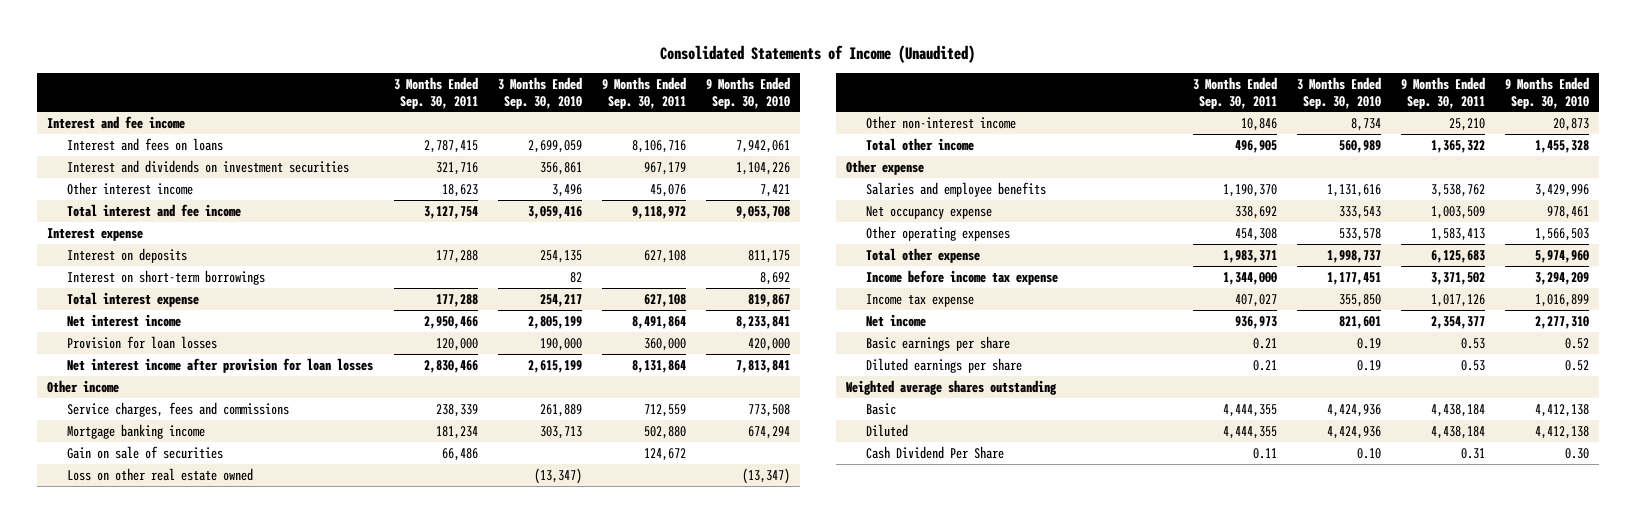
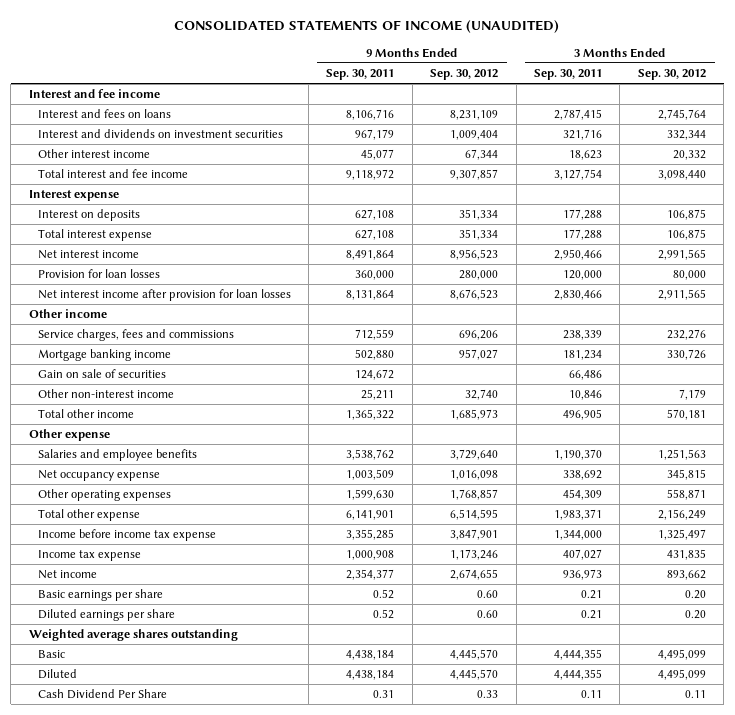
- Consolidated Statements of Income (Unaudited)
+ CONSOLIDATED STATEMENTS OF INCOME (UNAUDITED)
- | 3 Months Ended Sep. 30, 2011 | 3 Months Ended Sep. 30, 2010 | 9 Months Ended Sep. 30, 2011 | 9 Months Ended Sep. 30, 2010
+ | 9 Months Ended Sep. 30, 2011 | 9 Months Ended Sep. 30, 2012 | 3 Months Ended Sep. 30, 2011 | 3 Months Ended Sep. 30, 2012
- Other interest income | 18,623 | 3,496 | 45,076 | 7,421
+ Other interest income | 45,077 | 67,344 | 18,623 | 20,332
- Interest on short-term borrowings | | 82 | | 8,692
- Loss on other real estate owned | | (13,347) | | (13,347)
- Other non-interest income | 10,846 | 8,734 | 25,210 | 20,873
+ Other non-interest income | 25,211 | 32,740 | 10,846 | 7,179
- Other operating expenses | 454,308 | 533,578 | 1,583,413 | 1,566,503
- Total other expense | 1,983,371 | 1,998,737 | 6,125,683 | 5,974,960
- Income before income tax expense | 1,344,000 | 1,177,451 | 3,371,502 | 3,294,209
- Income tax expense | 407,027 | 355,850 | 1,017,126 | 1,016,899
+ Other operating expenses | 1,599,630 | 1,768,857 | 454,309 | 558,871
+ Total other expense | 6,141,901 | 6,514,595 | 1,983,371 | 2,156,249
+ Income before income tax expense | 3,355,285 | 3,847,901 | 1,344,000 | 1,325,497
+ Income tax expense | 1,000,908 | 1,173,246 | 407,027 | 431,835
- Basic earnings per share | 0.21 | 0.19 | 0.53 | 0.52
- Diluted earnings per share | 0.21 | 0.19 | 0.53 | 0.52
+ Basic earnings per share | 0.52 | 0.60 | 0.21 | 0.20
+ Diluted earnings per share | 0.52 | 0.60 | 0.21 | 0.20

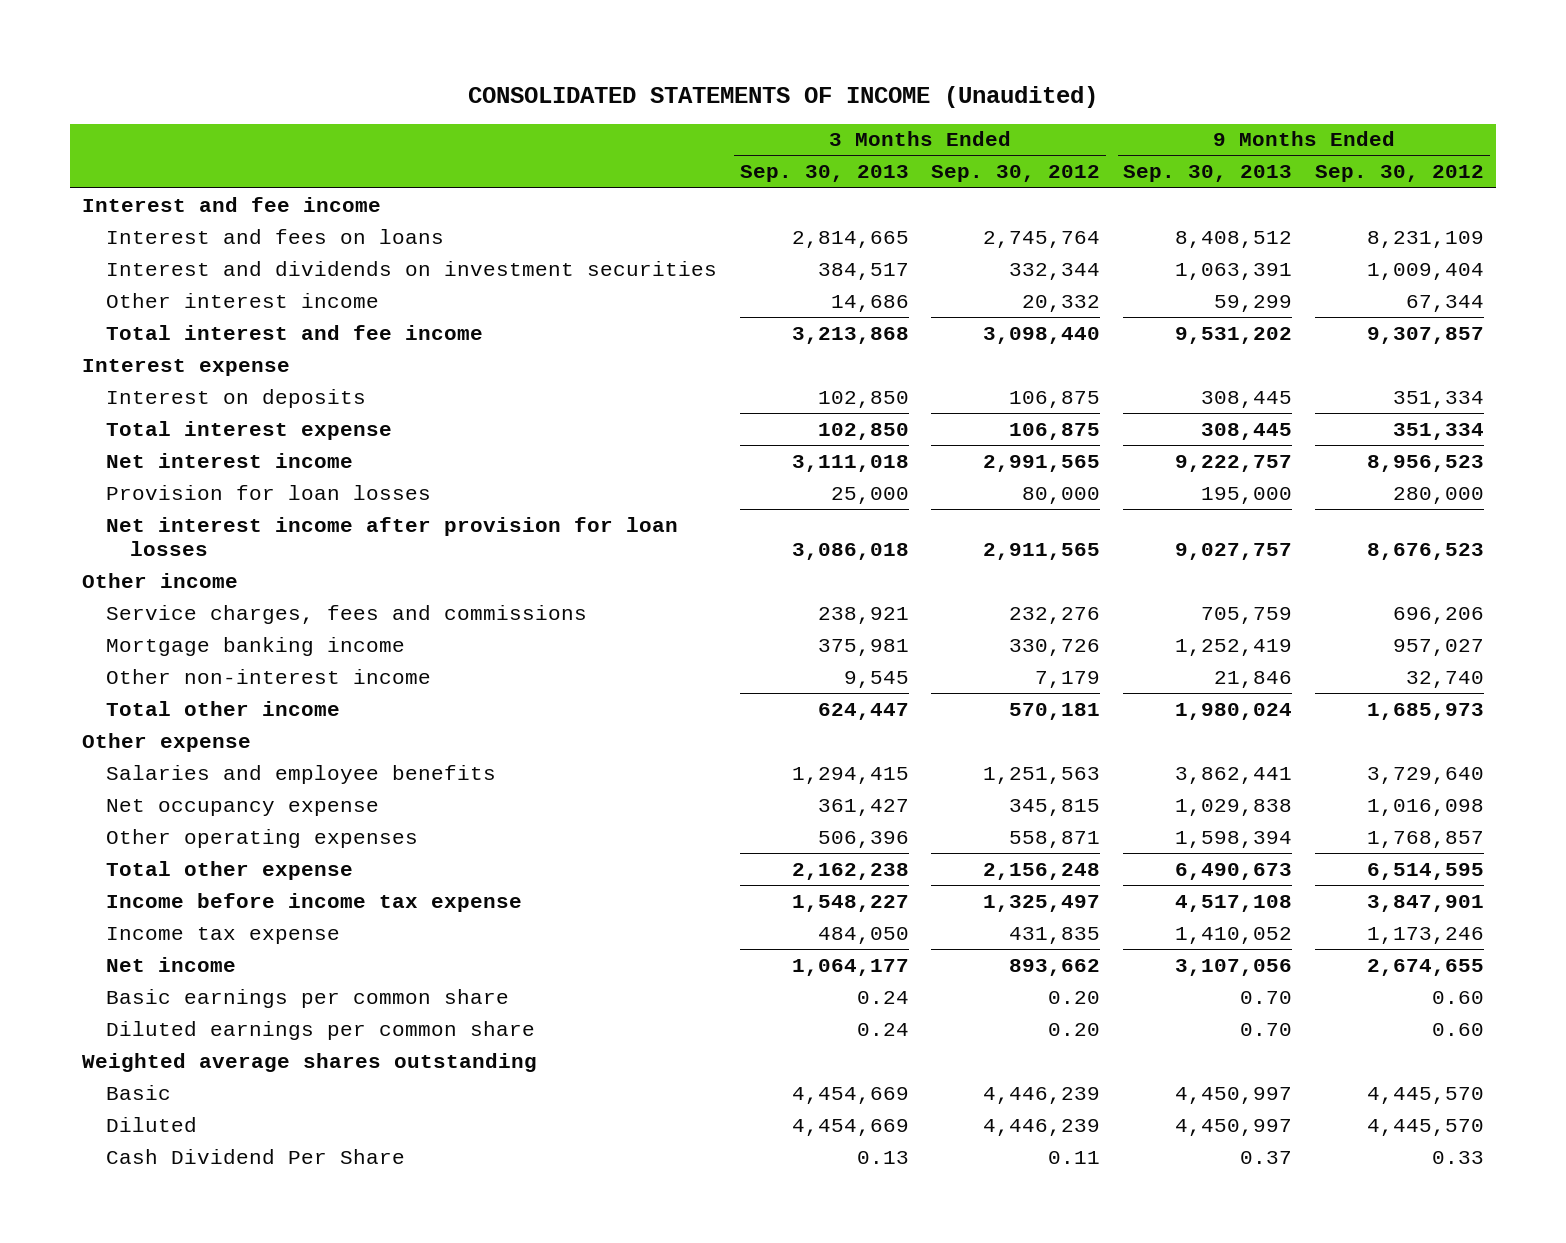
- CONSOLIDATED STATEMENTS OF INCOME (UNAUDITED)
+ CONSOLIDATED STATEMENTS OF INCOME (Unaudited)
- | 9 Months Ended Sep. 30, 2011 | 9 Months Ended Sep. 30, 2012 | 3 Months Ended Sep. 30, 2011 | 3 Months Ended Sep. 30, 2012
+ | 3 Months Ended Sep. 30, 2013 | 3 Months Ended Sep. 30, 2012 | 9 Months Ended Sep. 30, 2013 | 9 Months Ended Sep. 30, 2012
- Gain on sale of securities | 124,672 | | 66,486 |
- Total other expense | 6,141,901 | 6,514,595 | 1,983,371 | 2,156,249
+ Total other expense | 2,162,238 | 2,156,248 | 6,490,673 | 6,514,595
- Basic earnings per share | 0.52 | 0.60 | 0.21 | 0.20
- Diluted earnings per share | 0.52 | 0.60 | 0.21 | 0.20
+ Basic earnings per common share | 0.24 | 0.20 | 0.70 | 0.60
+ Diluted earnings per common share | 0.24 | 0.20 | 0.70 | 0.60
- Basic | 4,438,184 | 4,445,570 | 4,444,355 | 4,495,099
- Diluted | 4,438,184 | 4,445,570 | 4,444,355 | 4,495,099
+ Basic | 4,454,669 | 4,446,239 | 4,450,997 | 4,445,570
+ Diluted | 4,454,669 | 4,446,239 | 4,450,997 | 4,445,570

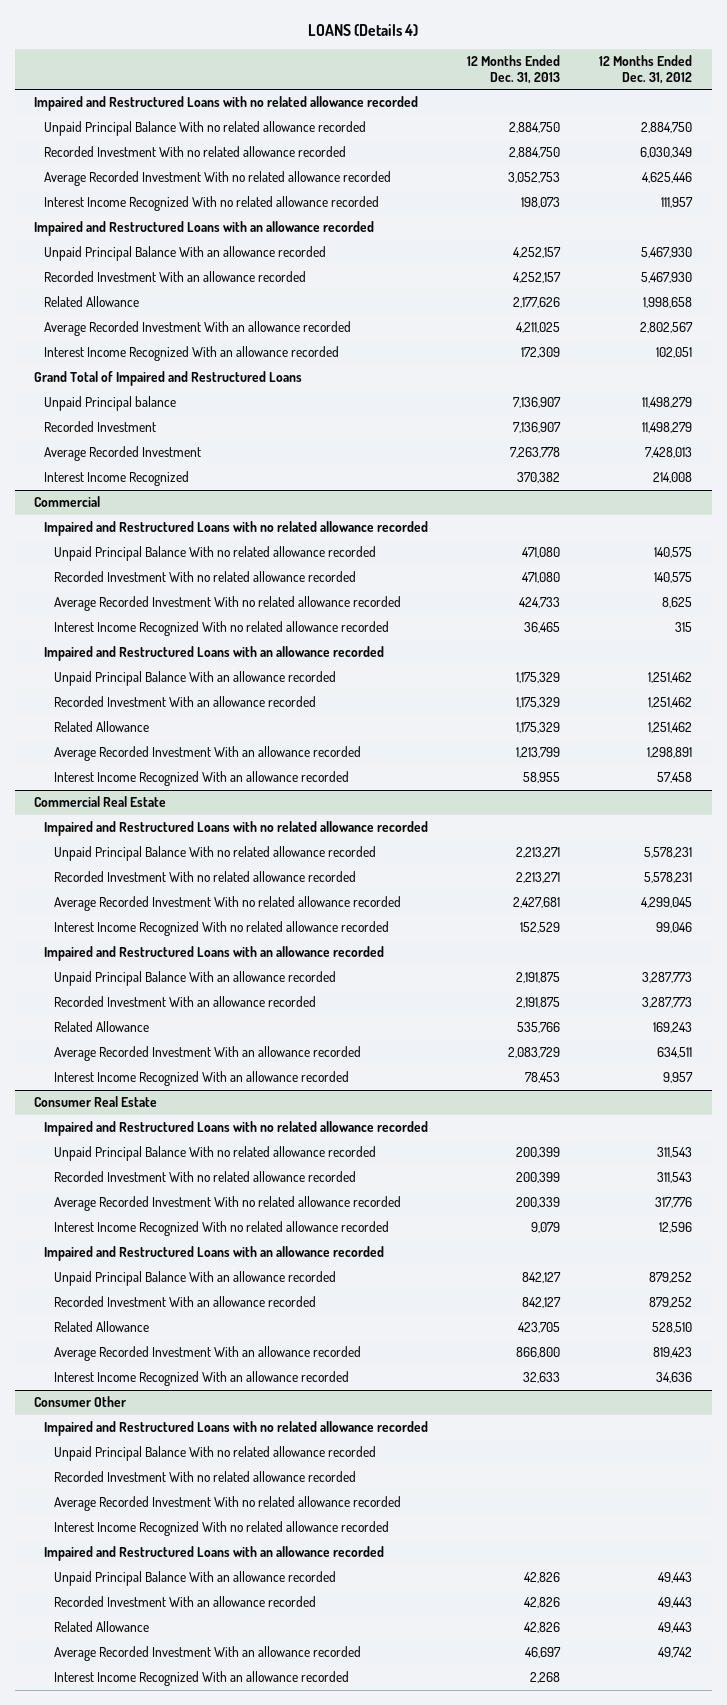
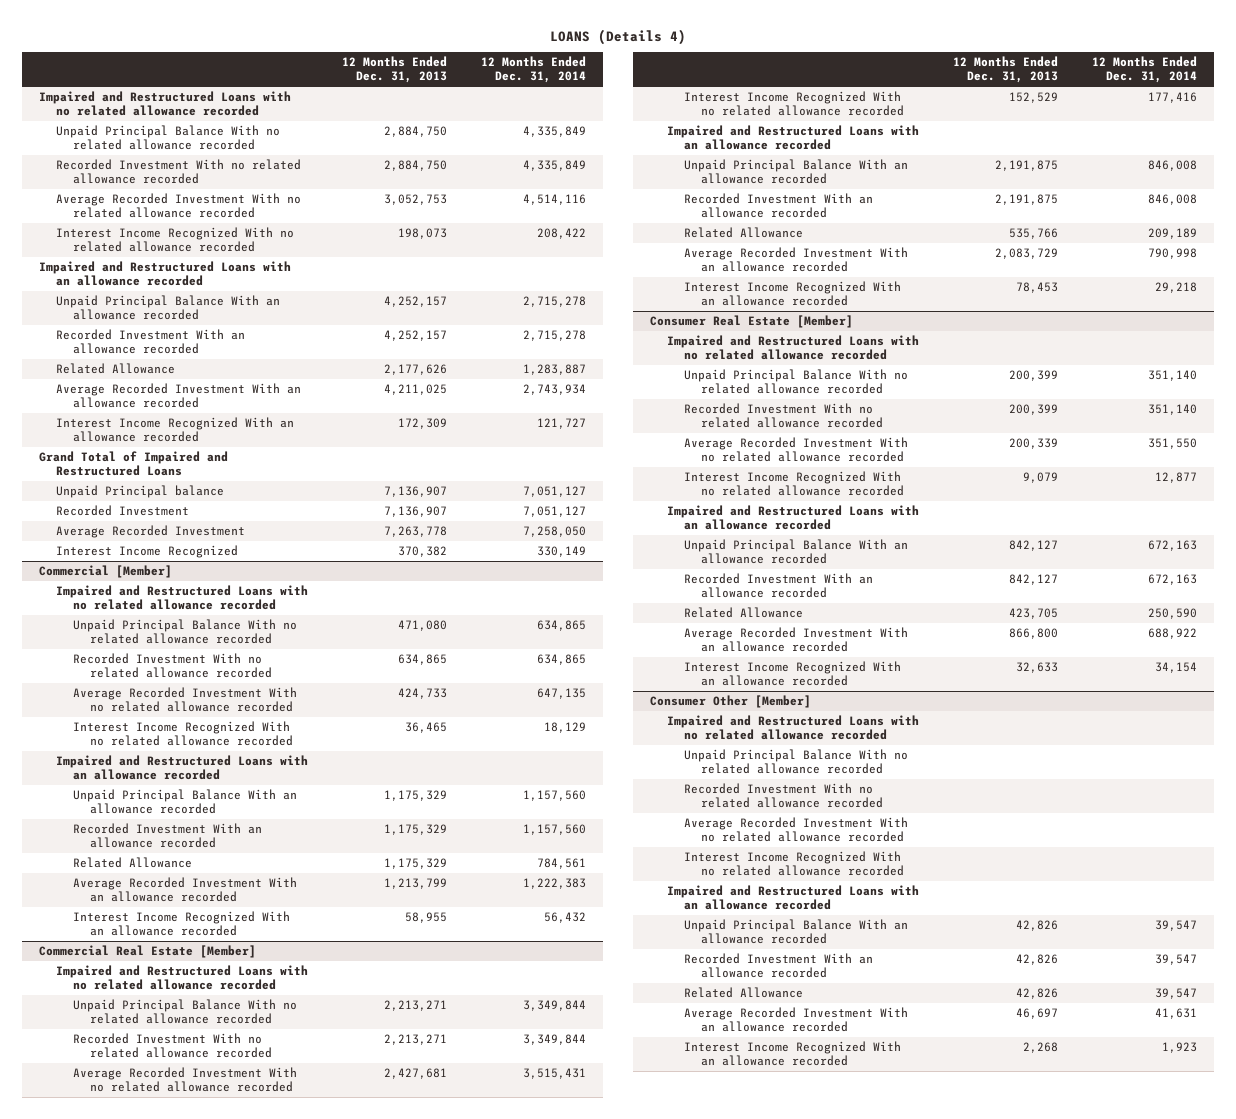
- | 12 Months Ended Dec. 31, 2013 | 12 Months Ended Dec. 31, 2012
+ | 12 Months Ended Dec. 31, 2013 | 12 Months Ended Dec. 31, 2014
- Commercial
+ Commercial [Member]
- Recorded Investment With no related allowance recorded | 471,080 | 140,575
+ Recorded Investment With no related allowance recorded | 634,865 | 634,865
- Commercial Real Estate
+ Commercial Real Estate [Member]
- Consumer Real Estate
+ Consumer Real Estate [Member]
- Consumer Other
+ Consumer Other [Member]

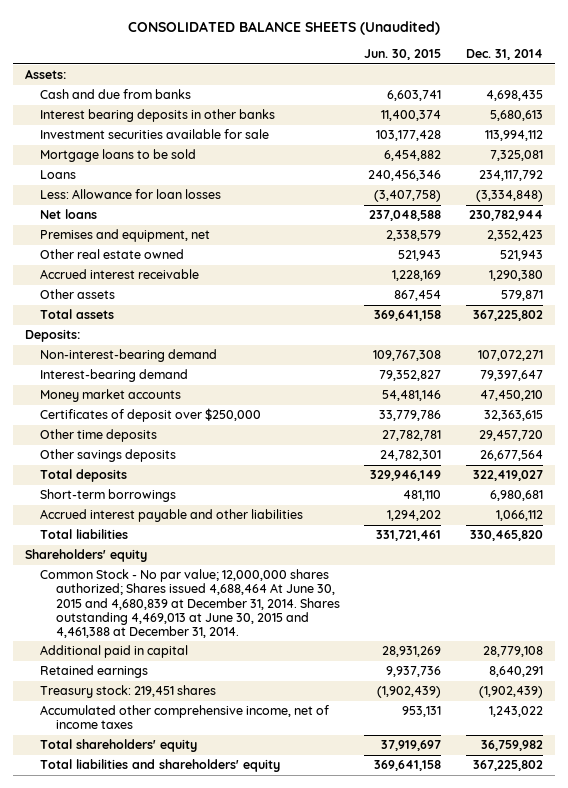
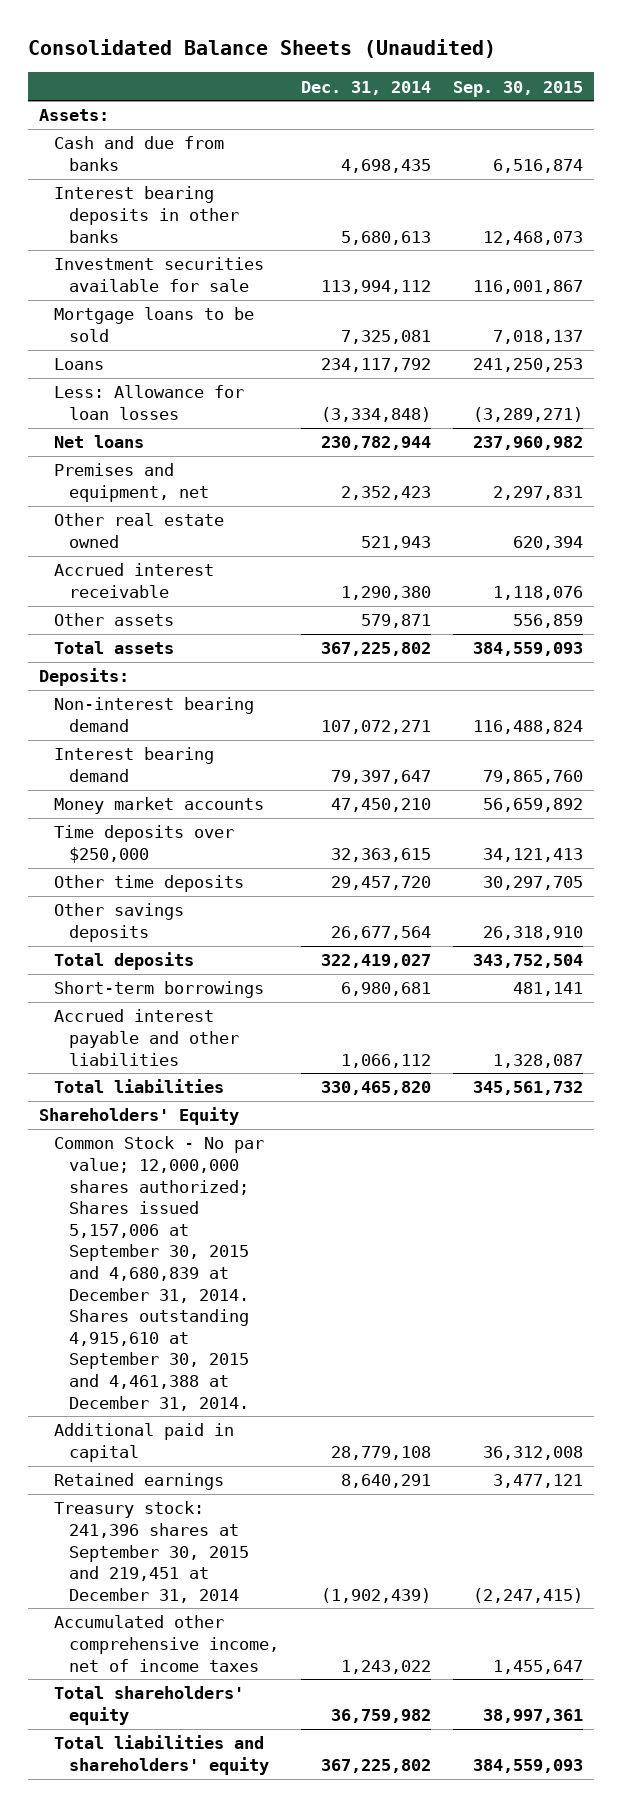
- CONSOLIDATED BALANCE SHEETS (Unaudited)
+ Consolidated Balance Sheets (Unaudited)
- | Jun. 30, 2015 | Dec. 31, 2014
+ | Dec. 31, 2014 | Sep. 30, 2015
- Non-interest-bearing demand | 109,767,308 | 107,072,271
- Interest-bearing demand | 79,352,827 | 79,397,647
+ Non-interest bearing demand | 107,072,271 | 116,488,824
+ Interest bearing demand | 79,397,647 | 79,865,760
- Certificates of deposit over $250,000 | 33,779,786 | 32,363,615
+ Time deposits over $250,000 | 32,363,615 | 34,121,413
- Shareholders' equity
- Common Stock - No par value; 12,000,000 shares authorized; Shares issued 4,688,464 At June 30, 2015 and 4,680,839 at December 31, 2014. Shares outstanding 4,469,013 at June 30, 2015 and 4,461,388 at December 31, 2014.
+ Shareholders' Equity
+ Common Stock - No par value; 12,000,000 shares authorized; Shares issued 5,157,006 at September 30, 2015 and 4,680,839 at December 31, 2014. Shares outstanding 4,915,610 at September 30, 2015 and 4,461,388 at December 31, 2014.
- Treasury stock: 219,451 shares | (1,902,439) | (1,902,439)
+ Treasury stock: 241,396 shares at September 30, 2015 and 219,451 at December 31, 2014 | (1,902,439) | (2,247,415)

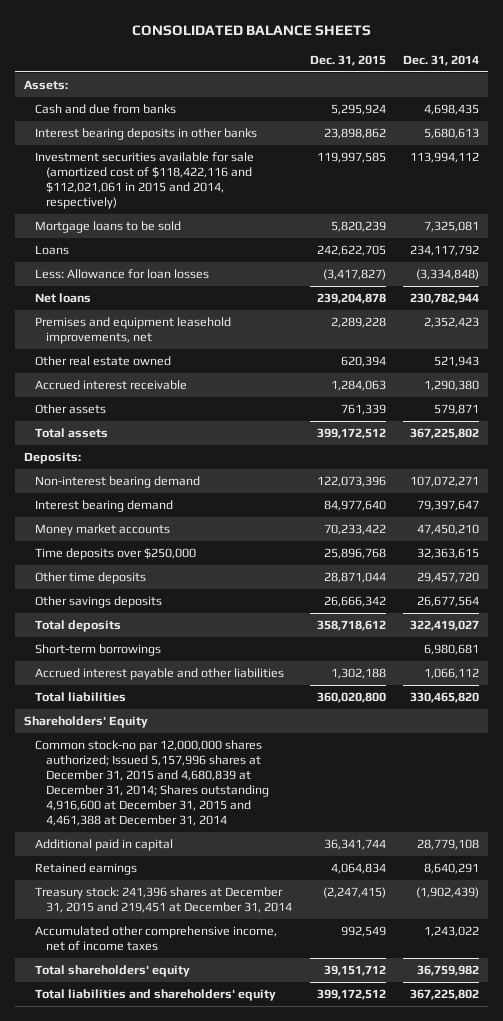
- Consolidated Balance Sheets (Unaudited)
+ CONSOLIDATED BALANCE SHEETS
- | Dec. 31, 2014 | Sep. 30, 2015
+ | Dec. 31, 2015 | Dec. 31, 2014
- Investment securities available for sale | 113,994,112 | 116,001,867
+ Investment securities available for sale (amortized cost of $118,422,116 and $112,021,061 in 2015 and 2014, respectively) | 119,997,585 | 113,994,112
- Premises and equipment, net | 2,352,423 | 2,297,831
+ Premises and equipment leasehold improvements, net | 2,289,228 | 2,352,423
- Common Stock - No par value; 12,000,000 shares authorized; Shares issued 5,157,006 at September 30, 2015 and 4,680,839 at December 31, 2014. Shares outstanding 4,915,610 at September 30, 2015 and 4,461,388 at December 31, 2014.
+ Common stock-no par 12,000,000 shares authorized; Issued 5,157,996 shares at December 31, 2015 and 4,680,839 at December 31, 2014; Shares outstanding 4,916,600 at December 31, 2015 and 4,461,388 at December 31, 2014
- Treasury stock: 241,396 shares at September 30, 2015 and 219,451 at December 31, 2014 | (1,902,439) | (2,247,415)
+ Treasury stock: 241,396 shares at December 31, 2015 and 219,451 at December 31, 2014 | (2,247,415) | (1,902,439)

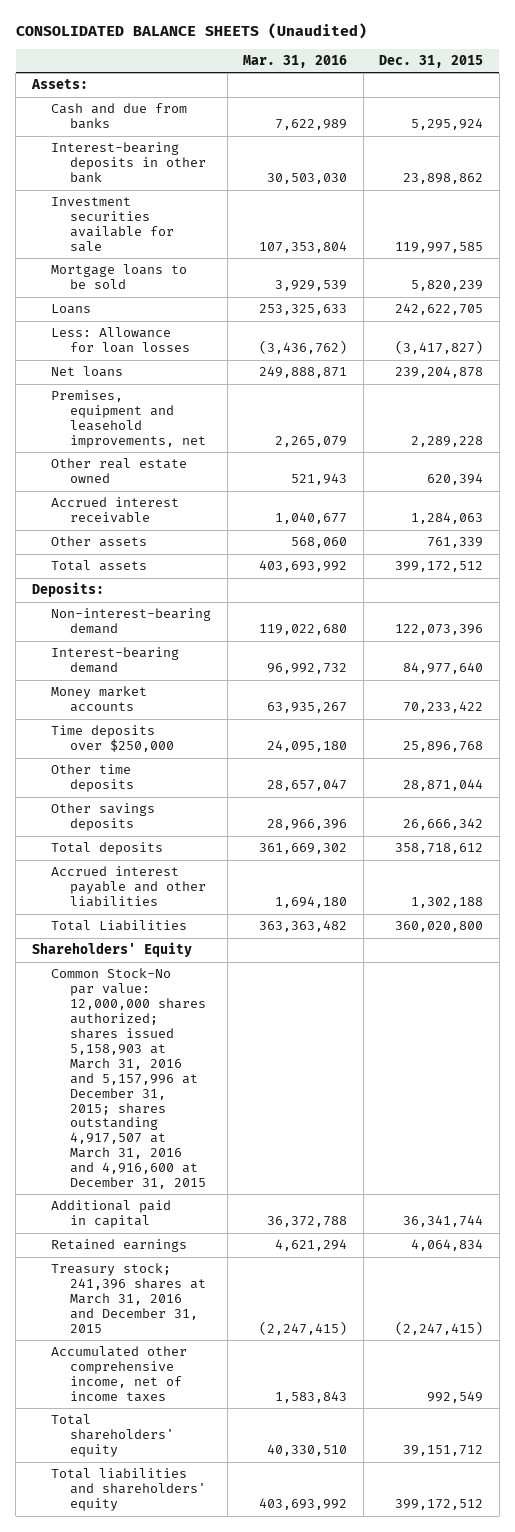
- CONSOLIDATED BALANCE SHEETS
+ CONSOLIDATED BALANCE SHEETS (Unaudited)
- | Dec. 31, 2015 | Dec. 31, 2014
+ | Mar. 31, 2016 | Dec. 31, 2015
- Interest bearing deposits in other banks | 23,898,862 | 5,680,613
- Investment securities available for sale (amortized cost of $118,422,116 and $112,021,061 in 2015 and 2014, respectively) | 119,997,585 | 113,994,112
+ Interest-bearing deposits in other bank | 30,503,030 | 23,898,862
+ Investment securities available for sale | 107,353,804 | 119,997,585
- Premises and equipment leasehold improvements, net | 2,289,228 | 2,352,423
+ Premises, equipment and leasehold improvements, net | 2,265,079 | 2,289,228
- Non-interest bearing demand | 122,073,396 | 107,072,271
- Interest bearing demand | 84,977,640 | 79,397,647
+ Non-interest-bearing demand | 119,022,680 | 122,073,396
+ Interest-bearing demand | 96,992,732 | 84,977,640
- Short-term borrowings | | 6,980,681
- Total liabilities | 360,020,800 | 330,465,820
+ Total Liabilities | 363,363,482 | 360,020,800
- Common stock-no par 12,000,000 shares authorized; Issued 5,157,996 shares at December 31, 2015 and 4,680,839 at December 31, 2014; Shares outstanding 4,916,600 at December 31, 2015 and 4,461,388 at December 31, 2014
+ Common Stock-No par value: 12,000,000 shares authorized; shares issued 5,158,903 at March 31, 2016 and 5,157,996 at December 31, 2015; shares outstanding 4,917,507 at March 31, 2016 and 4,916,600 at December 31, 2015
- Treasury stock: 241,396 shares at December 31, 2015 and 219,451 at December 31, 2014 | (2,247,415) | (1,902,439)
+ Treasury stock; 241,396 shares at March 31, 2016 and December 31, 2015 | (2,247,415) | (2,247,415)

